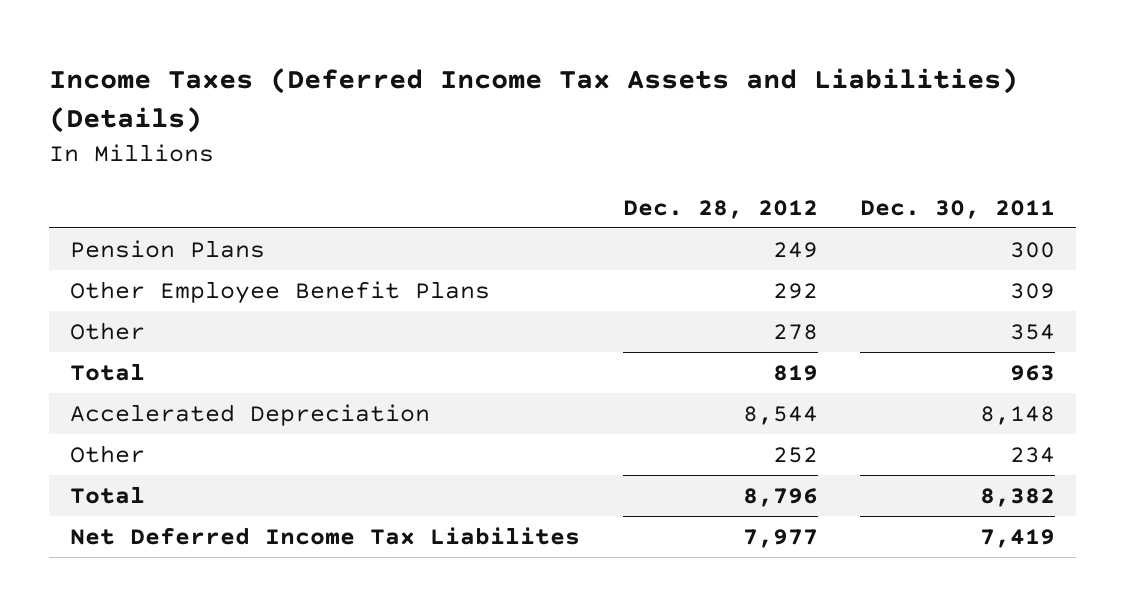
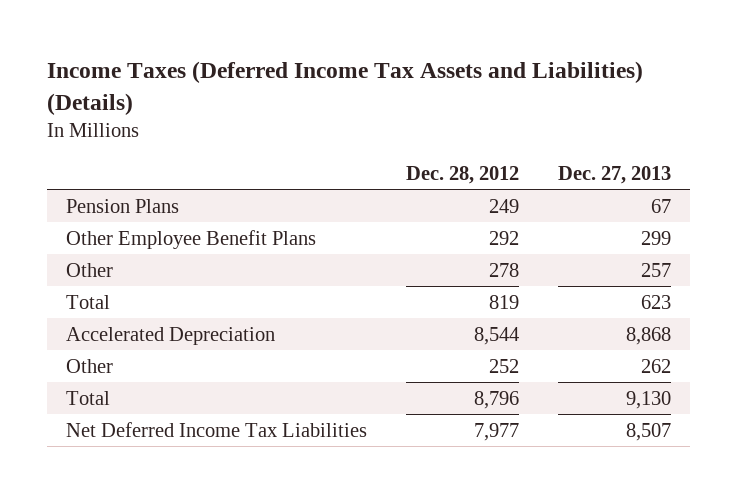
- | Dec. 28, 2012 | Dec. 30, 2011
+ | Dec. 28, 2012 | Dec. 27, 2013
- Net Deferred Income Tax Liabilites | 7,977 | 7,419
+ Net Deferred Income Tax Liabilities | 7,977 | 8,507

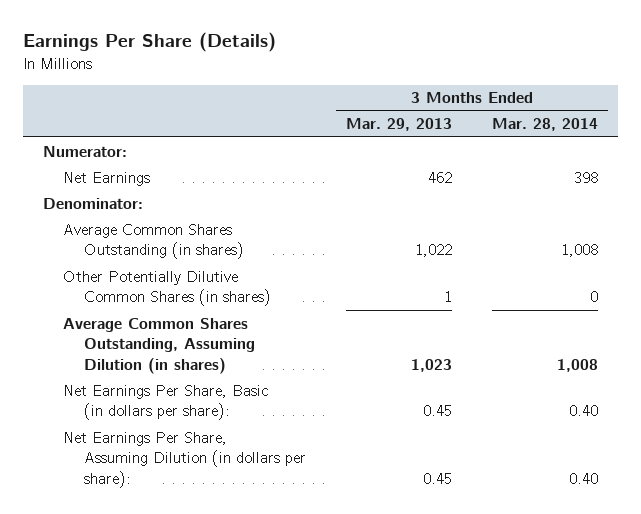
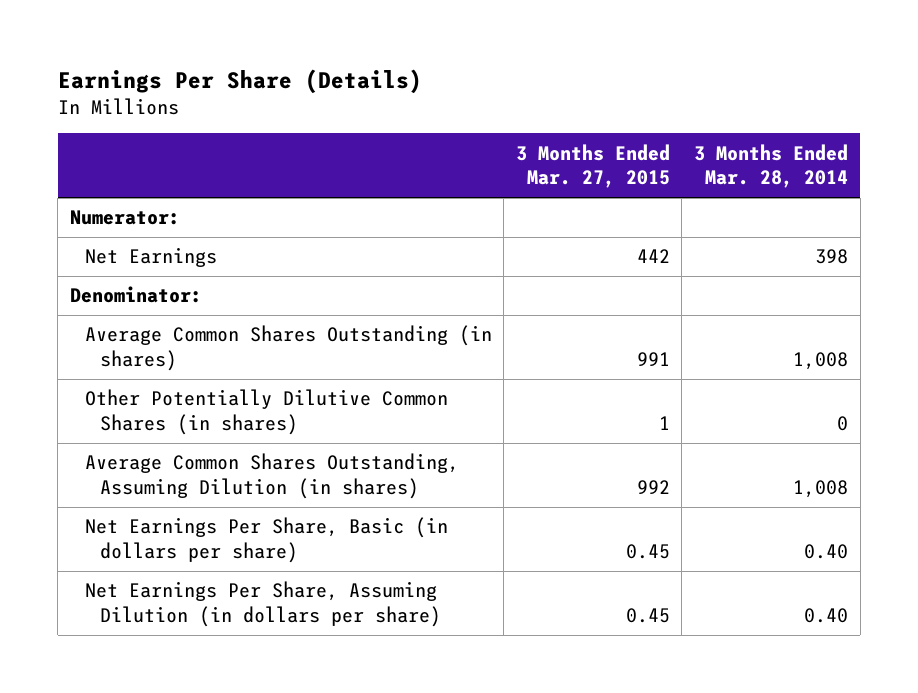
- | 3 Months Ended Mar. 29, 2013 | 3 Months Ended Mar. 28, 2014
+ | 3 Months Ended Mar. 27, 2015 | 3 Months Ended Mar. 28, 2014
- Net Earnings Per Share, Basic (in dollars per share): | 0.45 | 0.40
- Net Earnings Per Share, Assuming Dilution (in dollars per share): | 0.45 | 0.40
+ Net Earnings Per Share, Basic (in dollars per share) | 0.45 | 0.40
+ Net Earnings Per Share, Assuming Dilution (in dollars per share) | 0.45 | 0.40

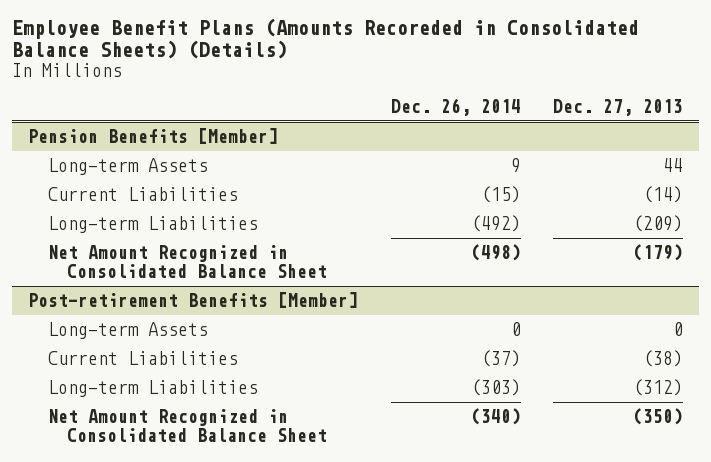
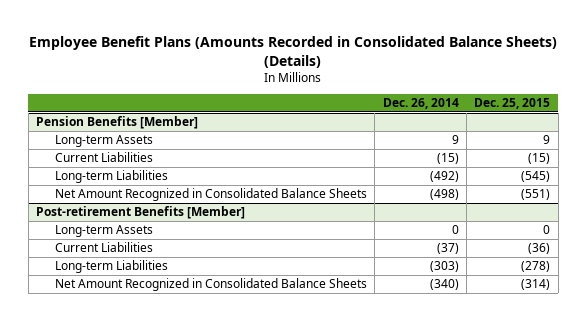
- Employee Benefit Plans (Amounts Recoreded in Consolidated Balance Sheets) (Details)
+ Employee Benefit Plans (Amounts Recorded in Consolidated Balance Sheets) (Details)
- | Dec. 26, 2014 | Dec. 27, 2013
+ | Dec. 26, 2014 | Dec. 25, 2015
@ Pension Benefits [Member]
- Net Amount Recognized in Consolidated Balance Sheet | (498) | (179)
+ Net Amount Recognized in Consolidated Balance Sheets | (498) | (551)
@ Post-retirement Benefits [Member]
- Net Amount Recognized in Consolidated Balance Sheet | (340) | (350)
+ Net Amount Recognized in Consolidated Balance Sheets | (340) | (314)

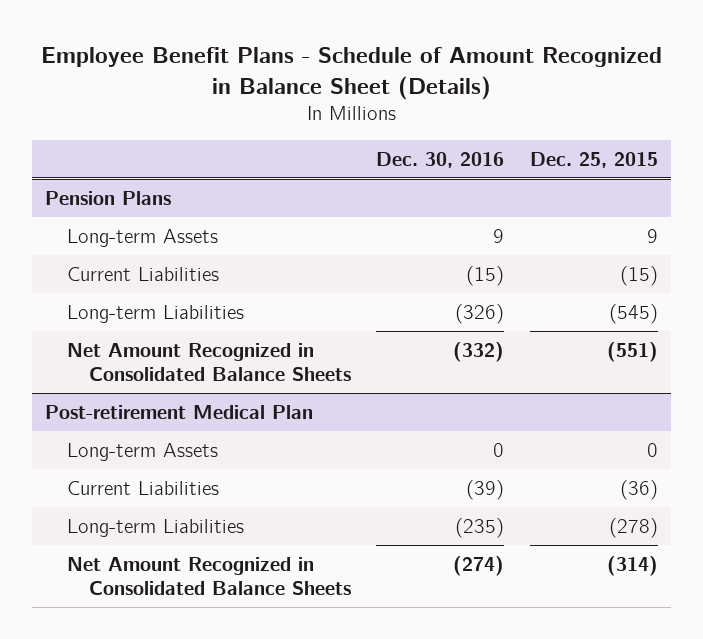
- Employee Benefit Plans (Amounts Recorded in Consolidated Balance Sheets) (Details)
+ Employee Benefit Plans - Schedule of Amount Recognized in Balance Sheet (Details)
- | Dec. 26, 2014 | Dec. 25, 2015
+ | Dec. 30, 2016 | Dec. 25, 2015
- Pension Benefits [Member]
+ Pension Plans
- Post-retirement Benefits [Member]
+ Post-retirement Medical Plan

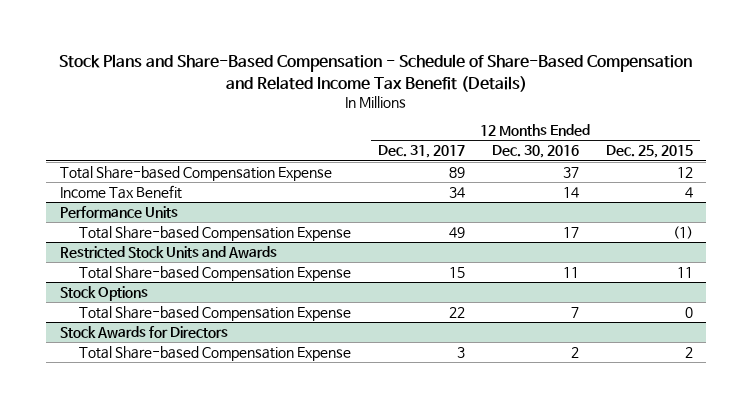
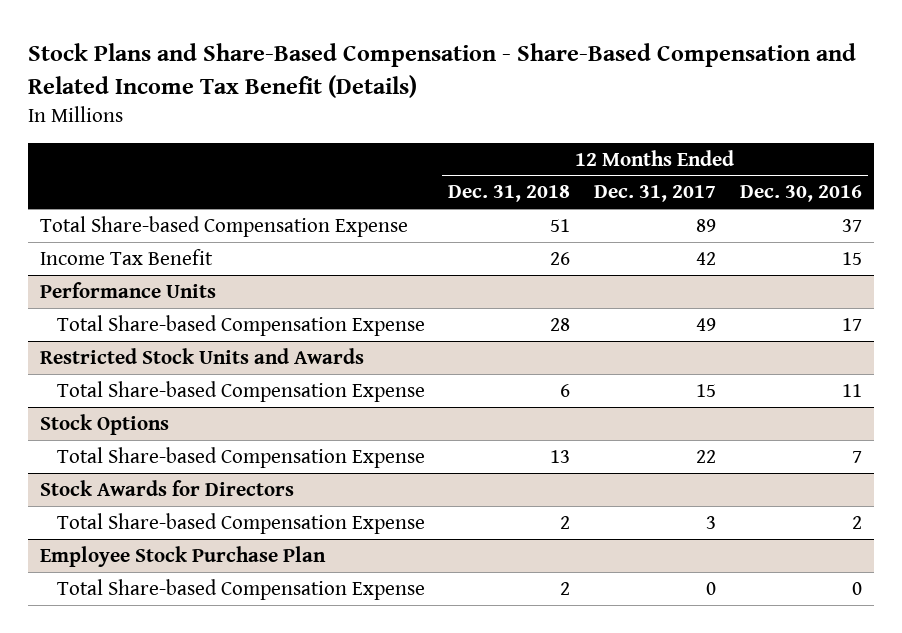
- Stock Plans and Share-Based Compensation - Schedule of Share-Based Compensation and Related Income Tax Benefit (Details)
+ Stock Plans and Share-Based Compensation - Share-Based Compensation and Related Income Tax Benefit (Details)
- | 12 Months Ended Dec. 31, 2017 | 12 Months Ended Dec. 30, 2016 | 12 Months Ended Dec. 25, 2015
+ | 12 Months Ended Dec. 31, 2018 | 12 Months Ended Dec. 31, 2017 | 12 Months Ended Dec. 30, 2016
- Income Tax Benefit | 34 | 14 | 4
+ Income Tax Benefit | 26 | 42 | 15
+ Employee Stock Purchase Plan
+ Total Share-based Compensation Expense | 2 | 0 | 0

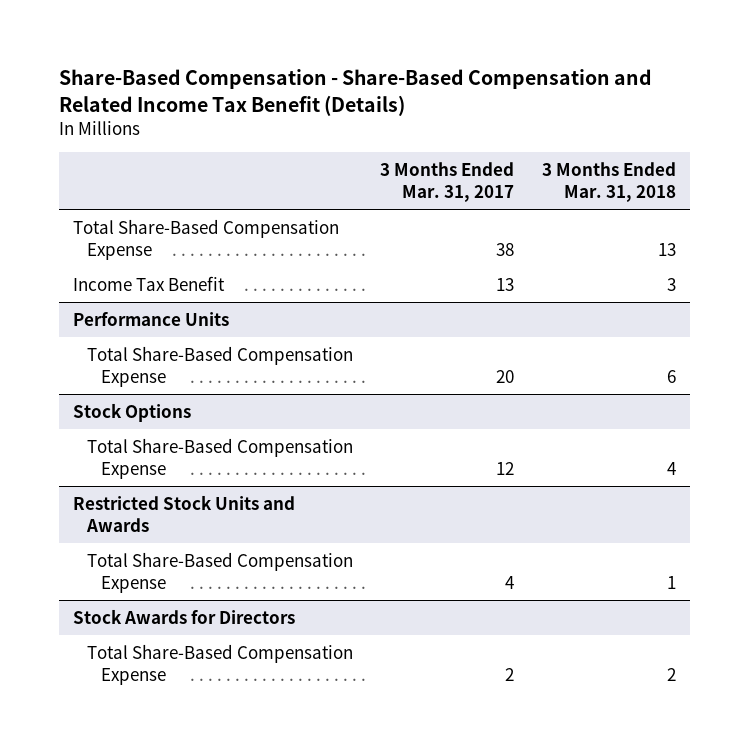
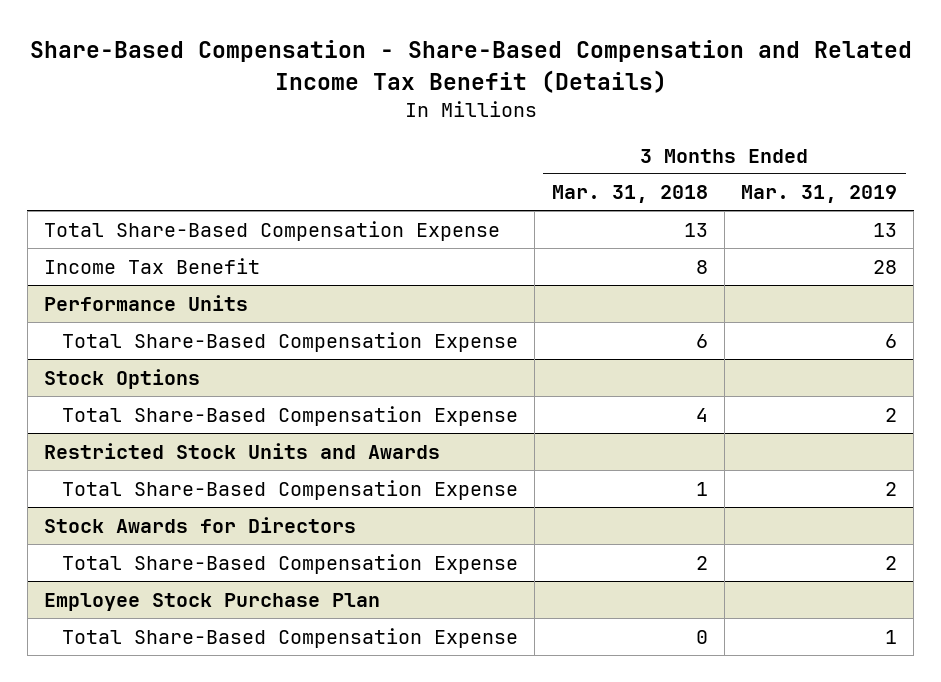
- | 3 Months Ended Mar. 31, 2017 | 3 Months Ended Mar. 31, 2018
+ | 3 Months Ended Mar. 31, 2018 | 3 Months Ended Mar. 31, 2019
- Income Tax Benefit | 13 | 3
+ Income Tax Benefit | 8 | 28
+ Employee Stock Purchase Plan
+ Total Share-Based Compensation Expense | 0 | 1

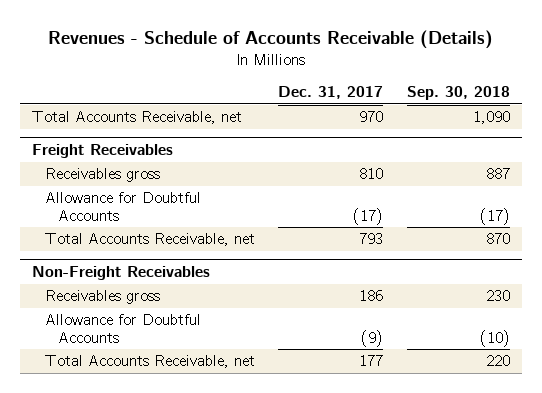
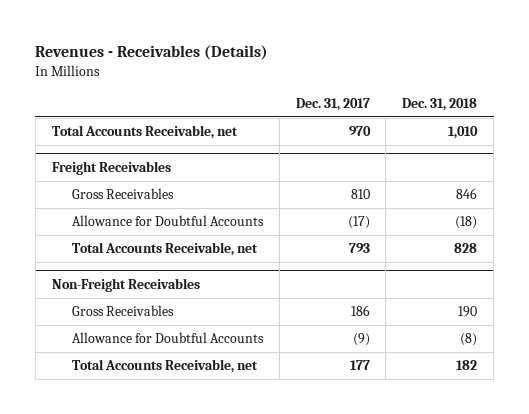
- Revenues - Schedule of Accounts Receivable (Details)
+ Revenues - Receivables (Details)
- | Dec. 31, 2017 | Sep. 30, 2018
+ | Dec. 31, 2017 | Dec. 31, 2018
@ Freight Receivables
- Receivables gross | 810 | 887
+ Gross Receivables | 810 | 846
@ Non-Freight Receivables
- Receivables gross | 186 | 230
+ Gross Receivables | 186 | 190

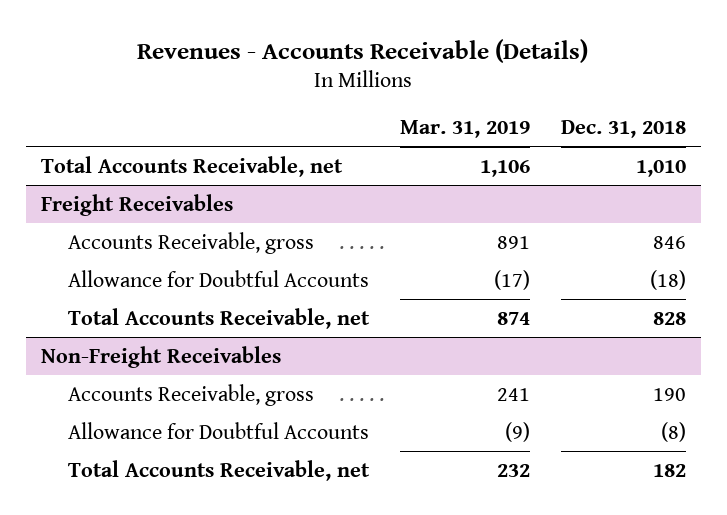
- Revenues - Receivables (Details)
+ Revenues - Accounts Receivable (Details)
- | Dec. 31, 2017 | Dec. 31, 2018
+ | Mar. 31, 2019 | Dec. 31, 2018
@ Freight Receivables
- Gross Receivables | 810 | 846
+ Accounts Receivable, gross | 891 | 846
@ Non-Freight Receivables
- Gross Receivables | 186 | 190
+ Accounts Receivable, gross | 241 | 190

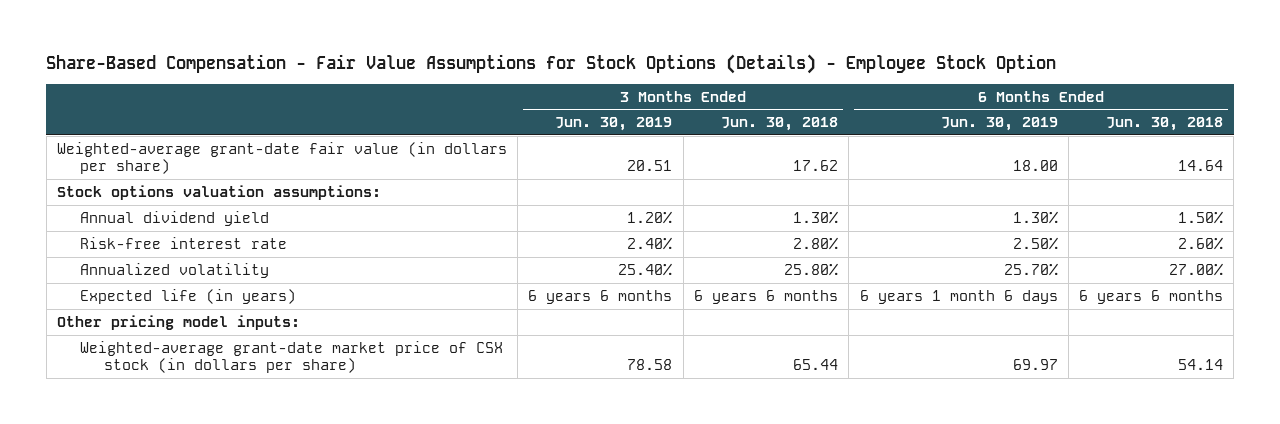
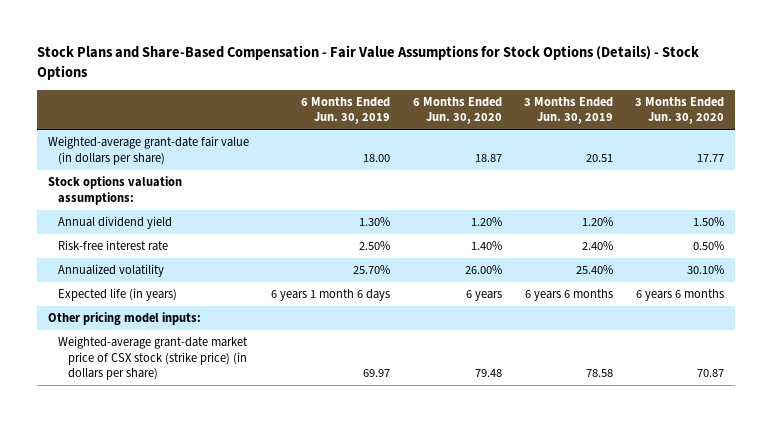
- Share-Based Compensation - Fair Value Assumptions for Stock Options (Details) - Employee Stock Option
+ Stock Plans and Share-Based Compensation - Fair Value Assumptions for Stock Options (Details) - Stock Options
- | 3 Months Ended Jun. 30, 2019 | 3 Months Ended Jun. 30, 2018 | 6 Months Ended Jun. 30, 2019 | 6 Months Ended Jun. 30, 2018
+ | 6 Months Ended Jun. 30, 2019 | 6 Months Ended Jun. 30, 2020 | 3 Months Ended Jun. 30, 2019 | 3 Months Ended Jun. 30, 2020
- Weighted-average grant-date market price of CSX stock (in dollars per share) | 78.58 | 65.44 | 69.97 | 54.14
+ Weighted-average grant-date market price of CSX stock (strike price) (in dollars per share) | 69.97 | 79.48 | 78.58 | 70.87

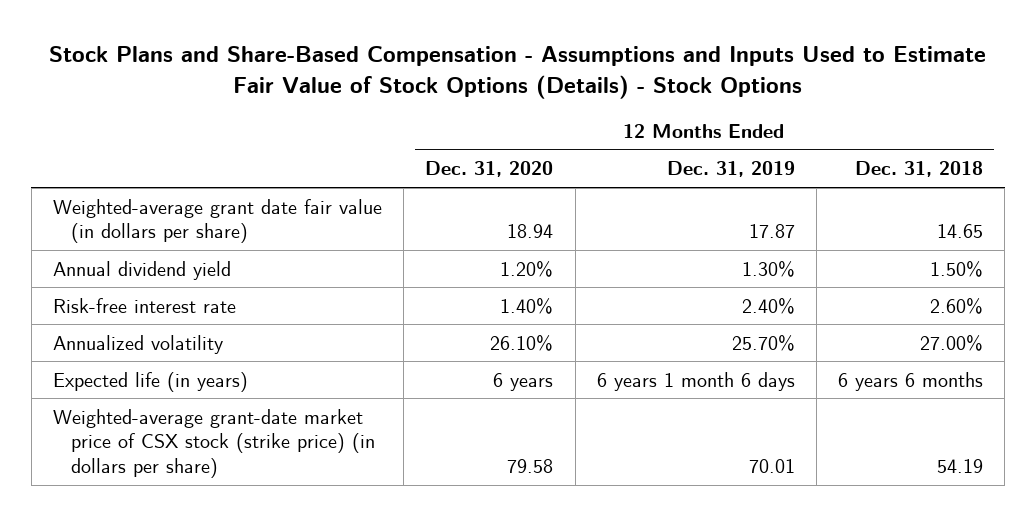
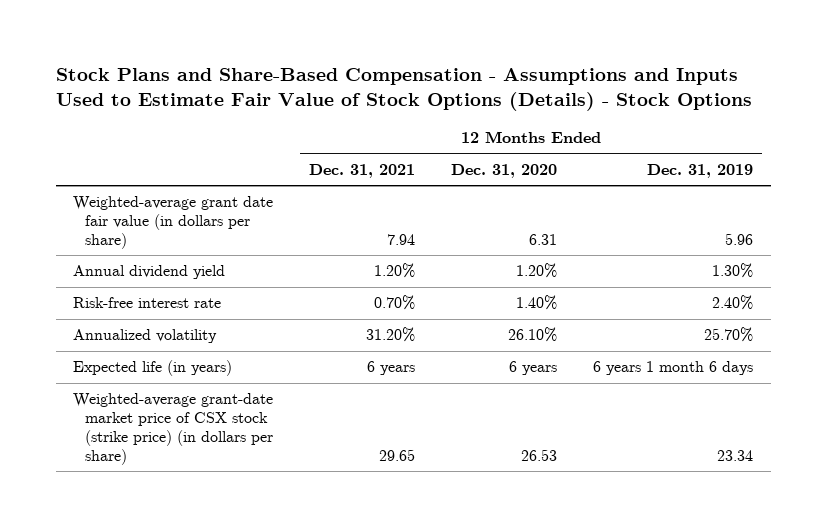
- | 12 Months Ended Dec. 31, 2020 | 12 Months Ended Dec. 31, 2019 | 12 Months Ended Dec. 31, 2018
+ | 12 Months Ended Dec. 31, 2021 | 12 Months Ended Dec. 31, 2020 | 12 Months Ended Dec. 31, 2019
- Weighted-average grant date fair value (in dollars per share) | 18.94 | 17.87 | 14.65
+ Weighted-average grant date fair value (in dollars per share) | 7.94 | 6.31 | 5.96
- Weighted-average grant-date market price of CSX stock (strike price) (in dollars per share) | 79.58 | 70.01 | 54.19
+ Weighted-average grant-date market price of CSX stock (strike price) (in dollars per share) | 29.65 | 26.53 | 23.34

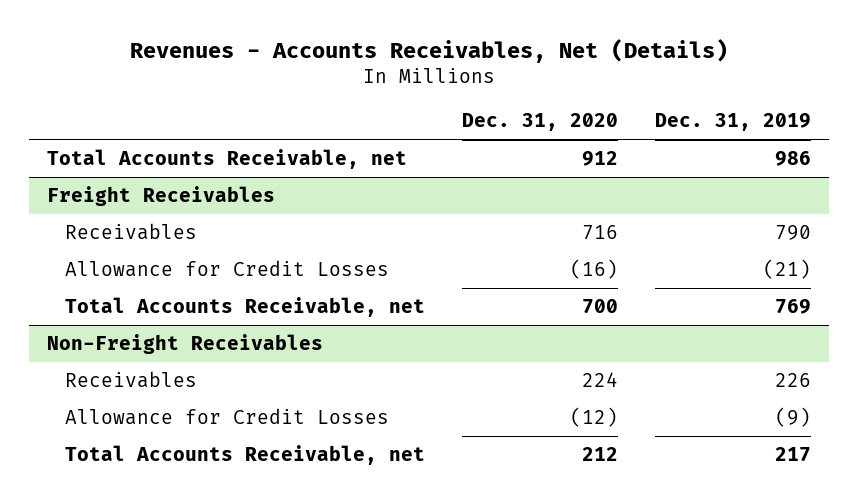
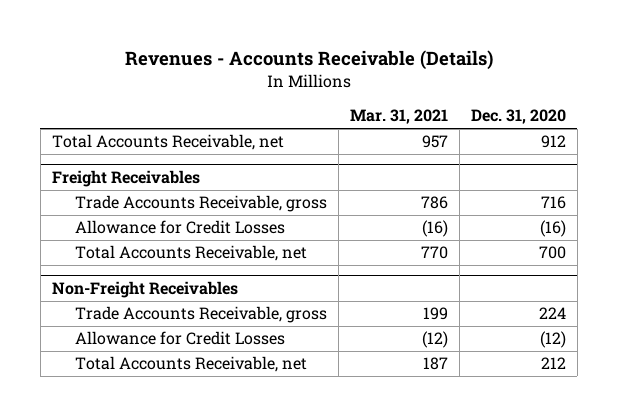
- Revenues - Accounts Receivables, Net (Details)
+ Revenues - Accounts Receivable (Details)
- | Dec. 31, 2020 | Dec. 31, 2019
+ | Mar. 31, 2021 | Dec. 31, 2020
@ Freight Receivables
- Receivables | 716 | 790
+ Trade Accounts Receivable, gross | 786 | 716
@ Non-Freight Receivables
- Receivables | 224 | 226
+ Trade Accounts Receivable, gross | 199 | 224

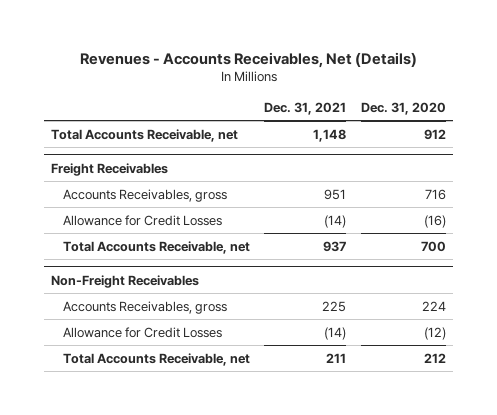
- Revenues - Accounts Receivable (Details)
+ Revenues - Accounts Receivables, Net (Details)
- | Mar. 31, 2021 | Dec. 31, 2020
+ | Dec. 31, 2021 | Dec. 31, 2020
@ Freight Receivables
- Trade Accounts Receivable, gross | 786 | 716
+ Accounts Receivables, gross | 951 | 716
@ Non-Freight Receivables
- Trade Accounts Receivable, gross | 199 | 224
+ Accounts Receivables, gross | 225 | 224

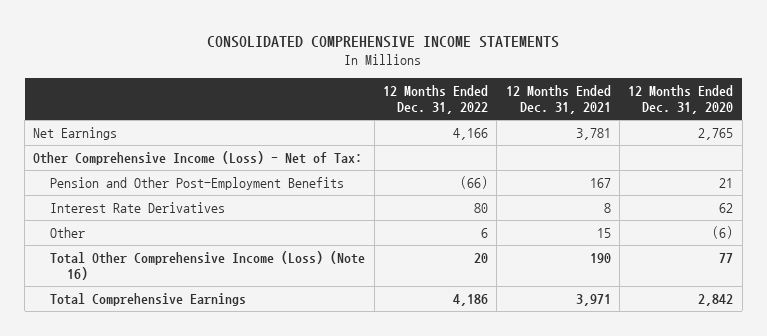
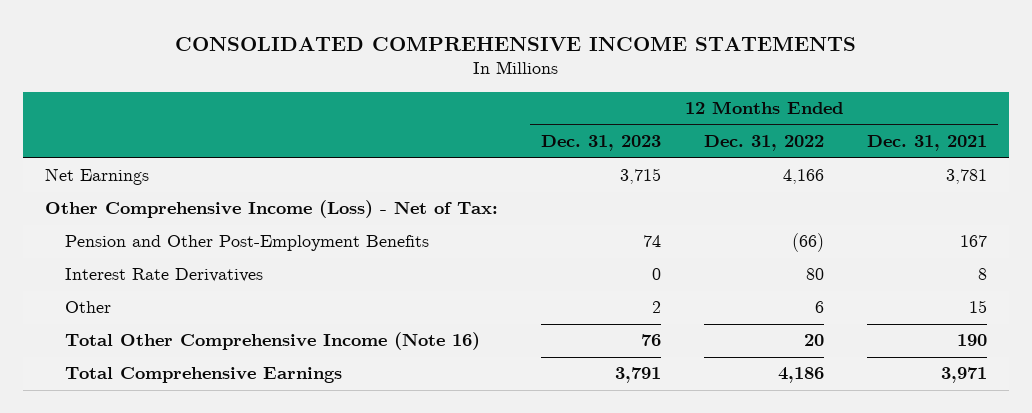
- | 12 Months Ended Dec. 31, 2022 | 12 Months Ended Dec. 31, 2021 | 12 Months Ended Dec. 31, 2020
+ | 12 Months Ended Dec. 31, 2023 | 12 Months Ended Dec. 31, 2022 | 12 Months Ended Dec. 31, 2021
- Total Other Comprehensive Income (Loss) (Note 16) | 20 | 190 | 77
+ Total Other Comprehensive Income (Note 16) | 76 | 20 | 190

